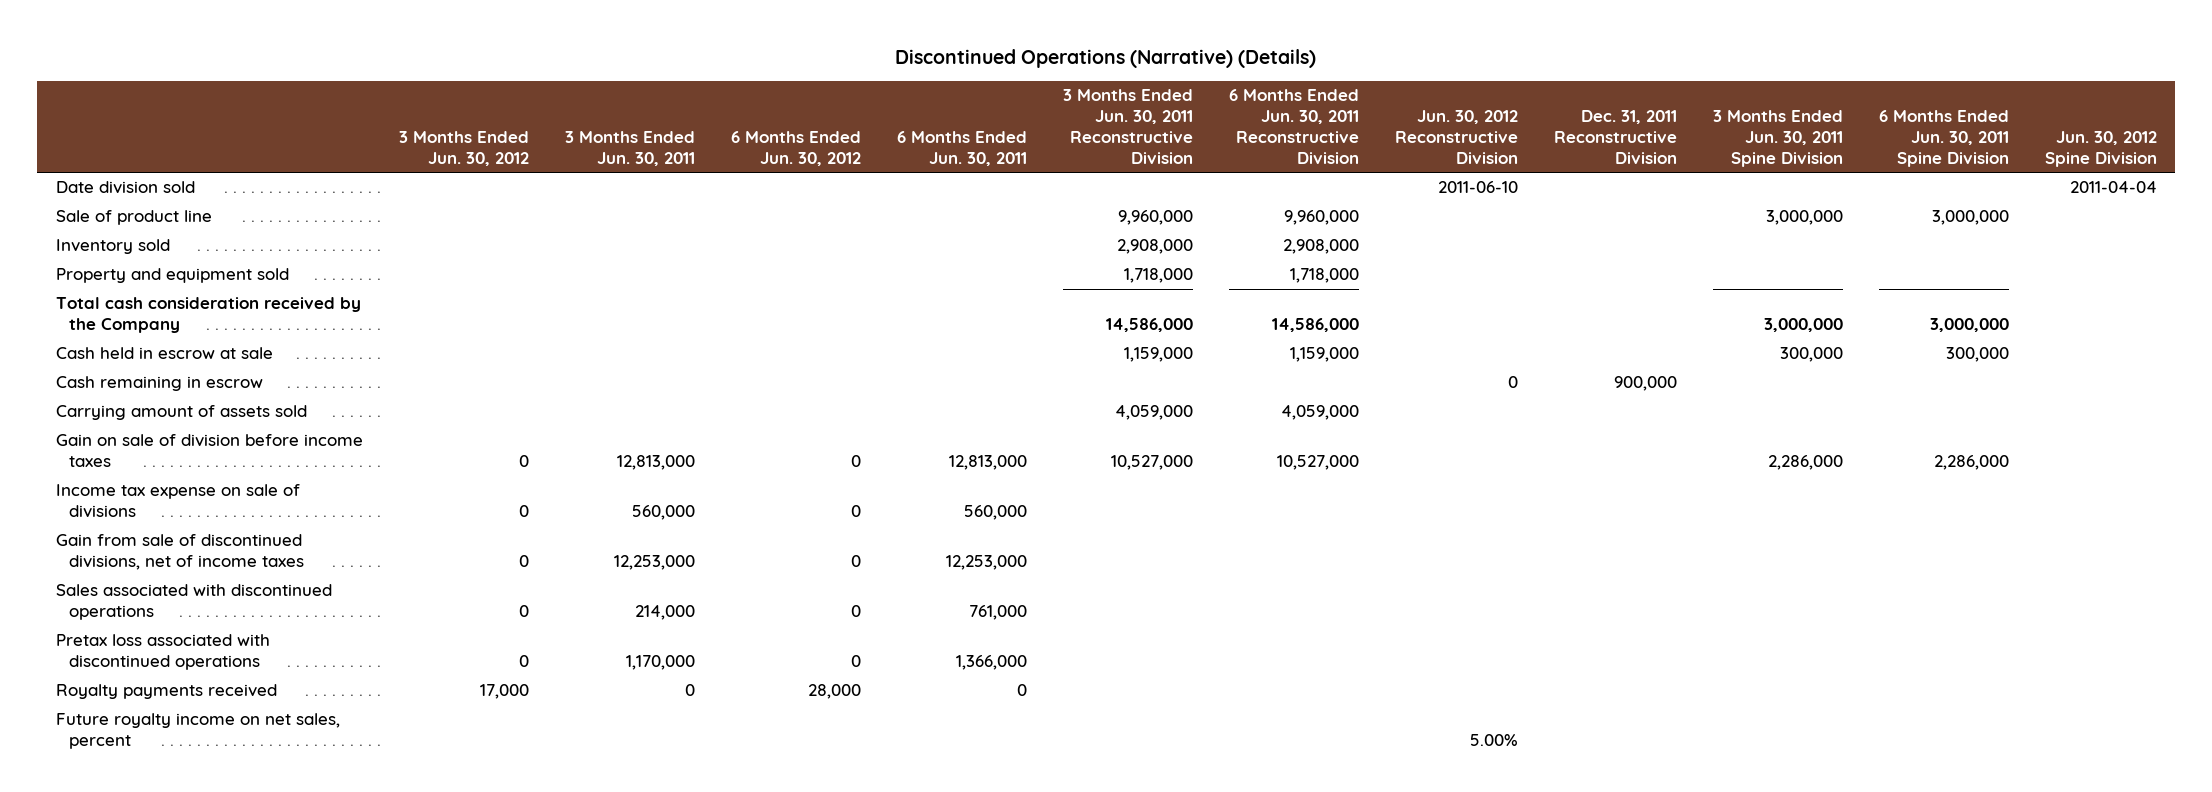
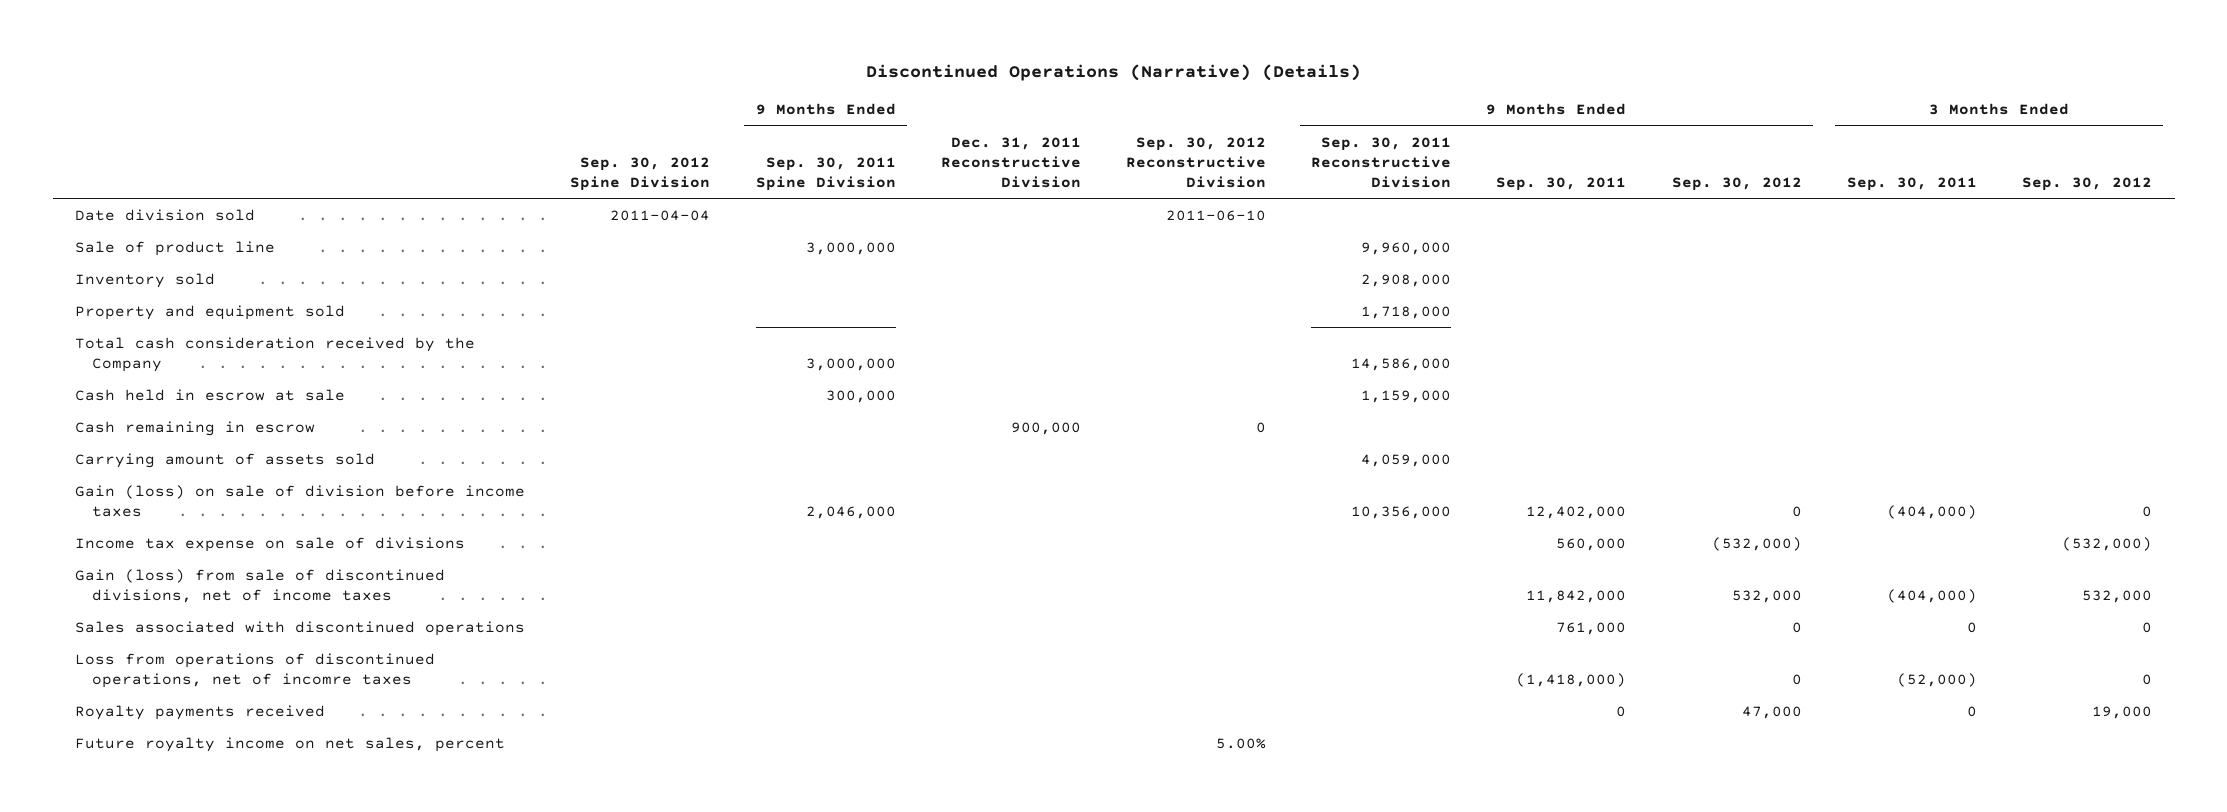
- | 3 Months Ended Jun. 30, 2012 | 3 Months Ended Jun. 30, 2011 | 6 Months Ended Jun. 30, 2012 | 6 Months Ended Jun. 30, 2011 | 3 Months Ended Jun. 30, 2011 Reconstructive Division | 6 Months Ended Jun. 30, 2011 Reconstructive Division | Jun. 30, 2012 Reconstructive Division | Dec. 31, 2011 Reconstructive Division | 3 Months Ended Jun. 30, 2011 Spine Division | 6 Months Ended Jun. 30, 2011 Spine Division | Jun. 30, 2012 Spine Division
+ | Sep. 30, 2012 Spine Division | 9 Months Ended Sep. 30, 2011 Spine Division | Dec. 31, 2011 Reconstructive Division | Sep. 30, 2012 Reconstructive Division | 9 Months Ended Sep. 30, 2011 Reconstructive Division | 9 Months Ended Sep. 30, 2011 | 9 Months Ended Sep. 30, 2012 | 3 Months Ended Sep. 30, 2011 | 3 Months Ended Sep. 30, 2012
- Gain on sale of division before income taxes | 0 | 12,813,000 | 0 | 12,813,000 | 10,527,000 | 10,527,000 | | | 2,286,000 | 2,286,000 |
+ Gain (loss) on sale of division before income taxes | | 2,046,000 | | | 10,356,000 | 12,402,000 | 0 | (404,000) | 0
- Gain from sale of discontinued divisions, net of income taxes | 0 | 12,253,000 | 0 | 12,253,000 | | | | | | |
+ Gain (loss) from sale of discontinued divisions, net of income taxes | | | | | | 11,842,000 | 532,000 | (404,000) | 532,000
- Pretax loss associated with discontinued operations | 0 | 1,170,000 | 0 | 1,366,000 | | | | | | |
+ Loss from operations of discontinued operations, net of incomre taxes | | | | | | (1,418,000) | 0 | (52,000) | 0

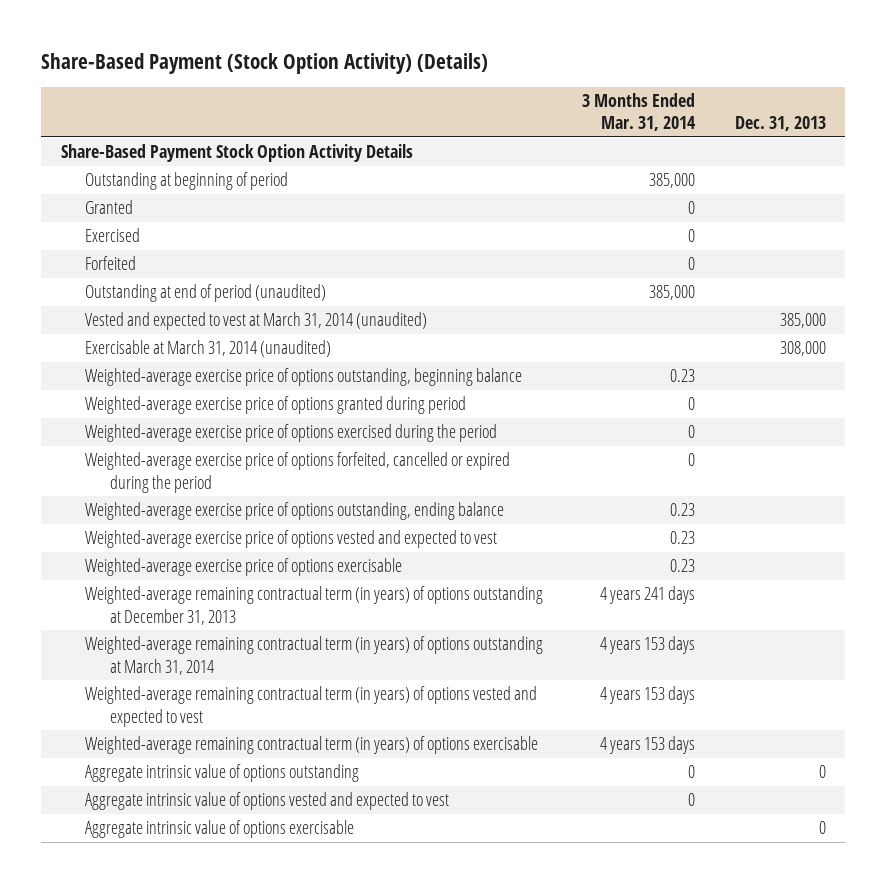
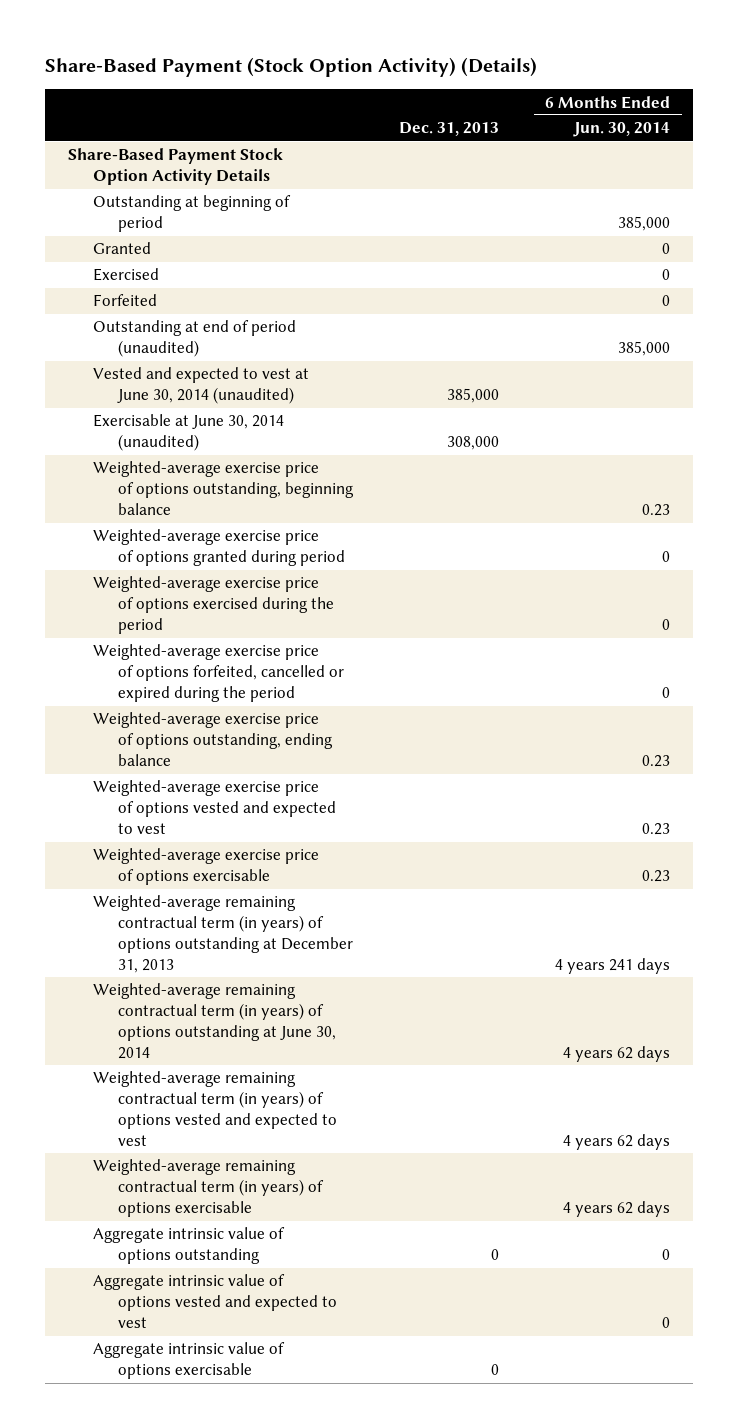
- | 3 Months Ended Mar. 31, 2014 | Dec. 31, 2013
+ | Dec. 31, 2013 | 6 Months Ended Jun. 30, 2014
- Vested and expected to vest at March 31, 2014 (unaudited) | | 385,000
- Exercisable at March 31, 2014 (unaudited) | | 308,000
+ Vested and expected to vest at June 30, 2014 (unaudited) | 385,000 |
+ Exercisable at June 30, 2014 (unaudited) | 308,000 |
- Weighted-average remaining contractual term (in years) of options outstanding at March 31, 2014 | 4 years 153 days |
+ Weighted-average remaining contractual term (in years) of options outstanding at June 30, 2014 | | 4 years 62 days

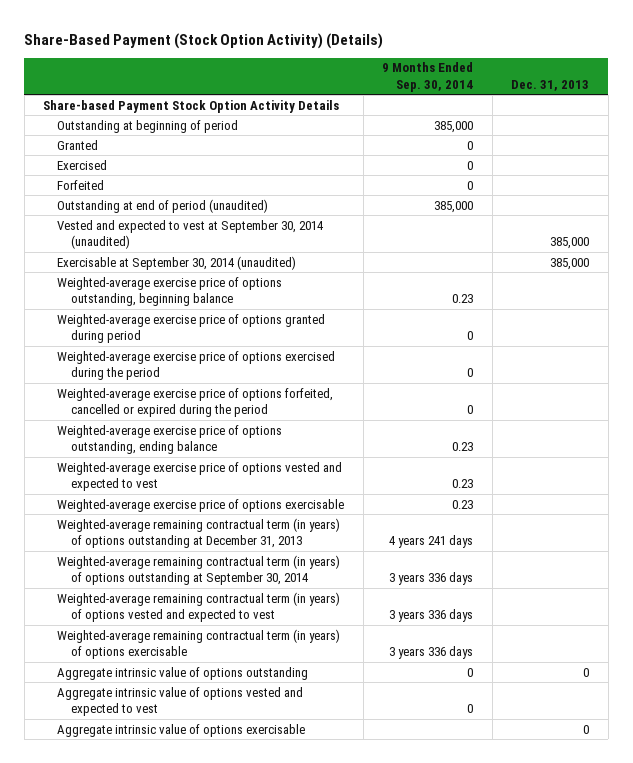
- | Dec. 31, 2013 | 6 Months Ended Jun. 30, 2014
+ | 9 Months Ended Sep. 30, 2014 | Dec. 31, 2013
- Share-Based Payment Stock Option Activity Details
+ Share-based Payment Stock Option Activity Details
- Vested and expected to vest at June 30, 2014 (unaudited) | 385,000 |
- Exercisable at June 30, 2014 (unaudited) | 308,000 |
+ Vested and expected to vest at September 30, 2014 (unaudited) | | 385,000
+ Exercisable at September 30, 2014 (unaudited) | | 385,000
- Weighted-average remaining contractual term (in years) of options outstanding at June 30, 2014 | | 4 years 62 days
+ Weighted-average remaining contractual term (in years) of options outstanding at September 30, 2014 | 3 years 336 days |

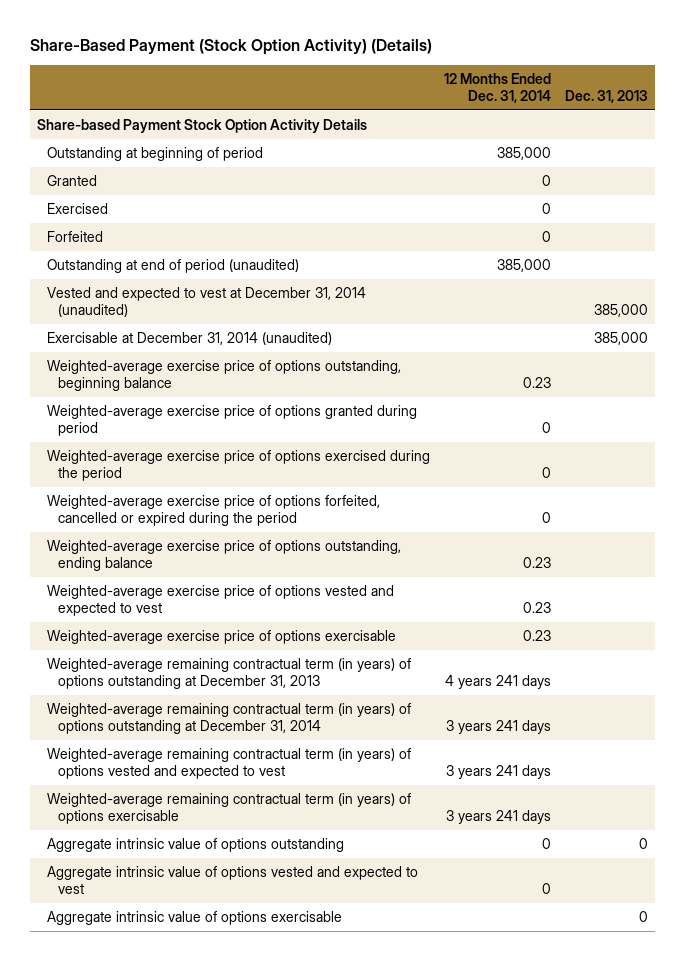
- | 9 Months Ended Sep. 30, 2014 | Dec. 31, 2013
+ | 12 Months Ended Dec. 31, 2014 | Dec. 31, 2013
- Vested and expected to vest at September 30, 2014 (unaudited) | | 385,000
- Exercisable at September 30, 2014 (unaudited) | | 385,000
+ Vested and expected to vest at December 31, 2014 (unaudited) | | 385,000
+ Exercisable at December 31, 2014 (unaudited) | | 385,000
- Weighted-average remaining contractual term (in years) of options outstanding at September 30, 2014 | 3 years 336 days |
+ Weighted-average remaining contractual term (in years) of options outstanding at December 31, 2014 | 3 years 241 days |

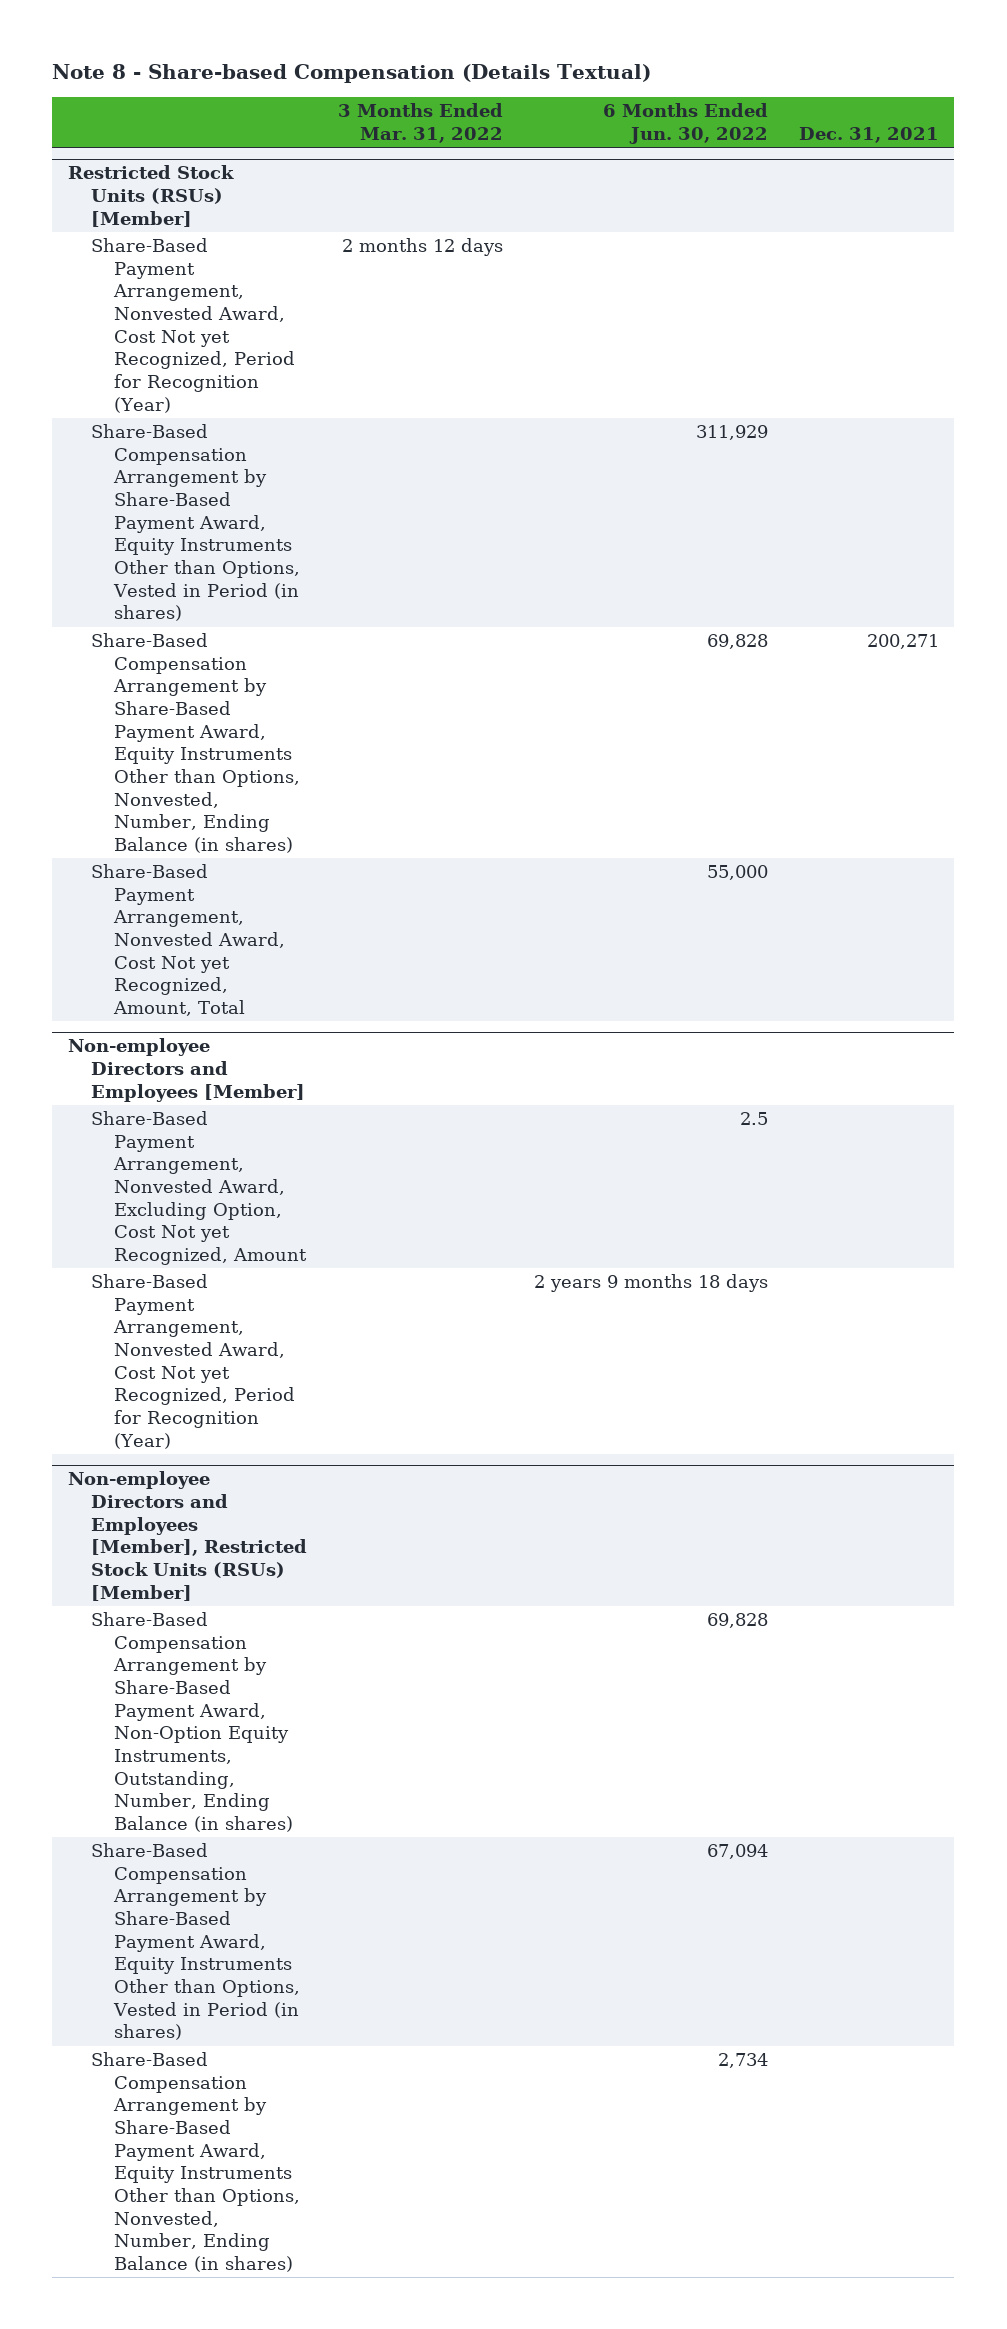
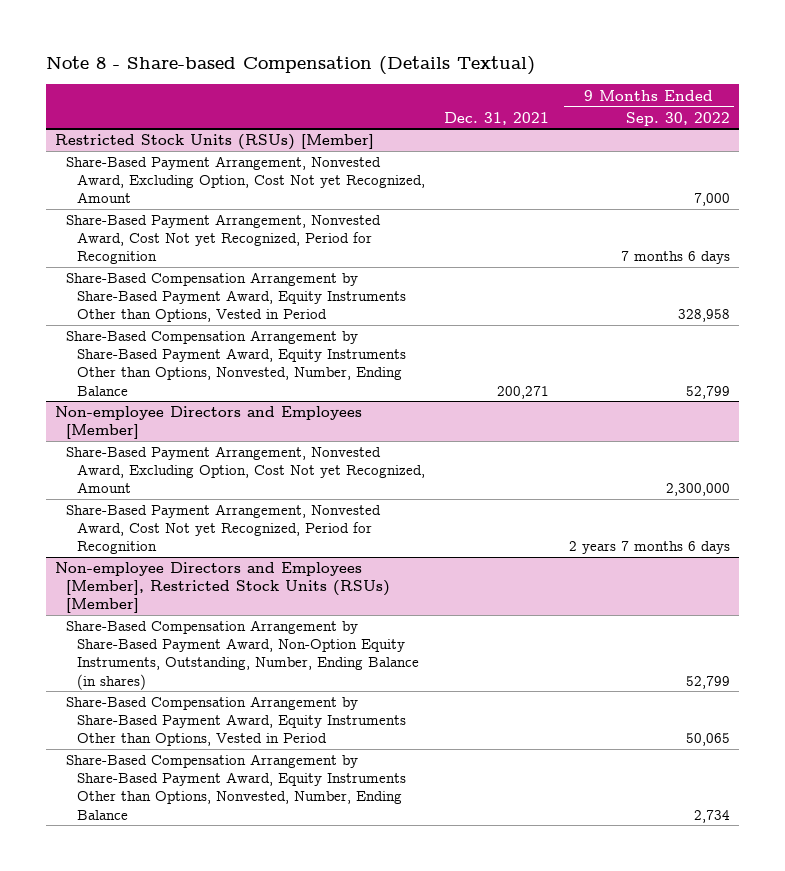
- | 3 Months Ended Mar. 31, 2022 | 6 Months Ended Jun. 30, 2022 | Dec. 31, 2021
+ | Dec. 31, 2021 | 9 Months Ended Sep. 30, 2022
@ Restricted Stock Units (RSUs) [Member]
- Share-Based Payment Arrangement, Nonvested Award, Cost Not yet Recognized, Period for Recognition (Year) | 2 months 12 days | |
- Share-Based Compensation Arrangement by Share-Based Payment Award, Equity Instruments Other than Options, Vested in Period (in shares) | | 311,929 |
- Share-Based Compensation Arrangement by Share-Based Payment Award, Equity Instruments Other than Options, Nonvested, Number, Ending Balance (in shares) | | 69,828 | 200,271
- Share-Based Payment Arrangement, Nonvested Award, Cost Not yet Recognized, Amount, Total | | 55,000 |
+ Share-Based Payment Arrangement, Nonvested Award, Excluding Option, Cost Not yet Recognized, Amount | | 7,000
+ Share-Based Payment Arrangement, Nonvested Award, Cost Not yet Recognized, Period for Recognition | | 7 months 6 days
+ Share-Based Compensation Arrangement by Share-Based Payment Award, Equity Instruments Other than Options, Vested in Period | | 328,958
+ Share-Based Compensation Arrangement by Share-Based Payment Award, Equity Instruments Other than Options, Nonvested, Number, Ending Balance | 200,271 | 52,799
@ Non-employee Directors and Employees [Member]
- Share-Based Payment Arrangement, Nonvested Award, Cost Not yet Recognized, Period for Recognition (Year) | | 2 years 9 months 18 days |
+ Share-Based Payment Arrangement, Nonvested Award, Cost Not yet Recognized, Period for Recognition | | 2 years 7 months 6 days
@ Non-employee Directors and Employees [Member], Restricted Stock Units (RSUs) [Member]
- Share-Based Compensation Arrangement by Share-Based Payment Award, Equity Instruments Other than Options, Vested in Period (in shares) | | 67,094 |
- Share-Based Compensation Arrangement by Share-Based Payment Award, Equity Instruments Other than Options, Nonvested, Number, Ending Balance (in shares) | | 2,734 |
+ Share-Based Compensation Arrangement by Share-Based Payment Award, Equity Instruments Other than Options, Vested in Period | | 50,065
+ Share-Based Compensation Arrangement by Share-Based Payment Award, Equity Instruments Other than Options, Nonvested, Number, Ending Balance | | 2,734

